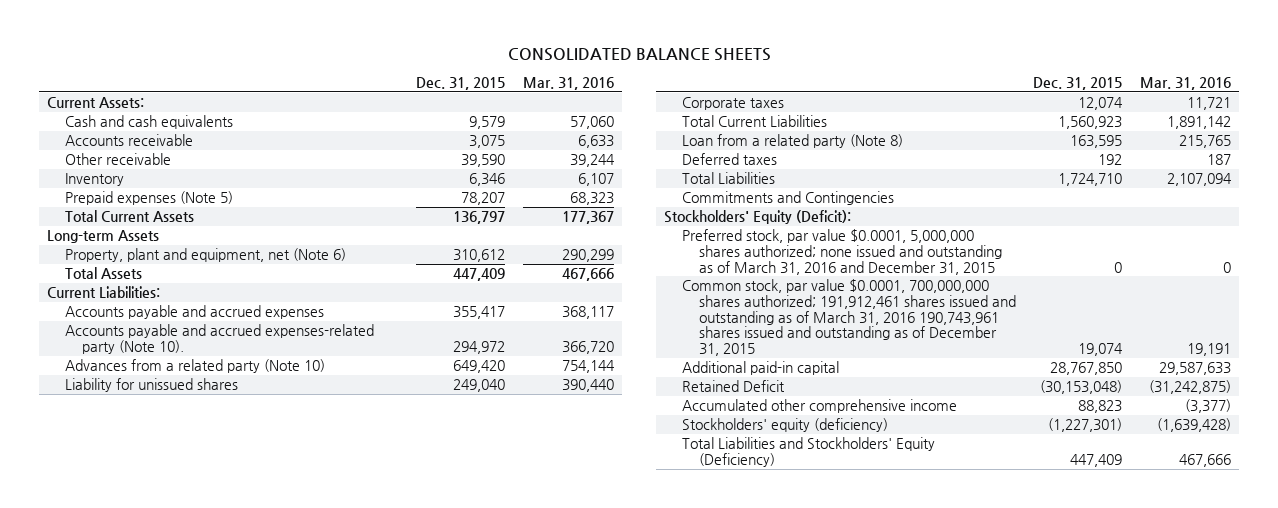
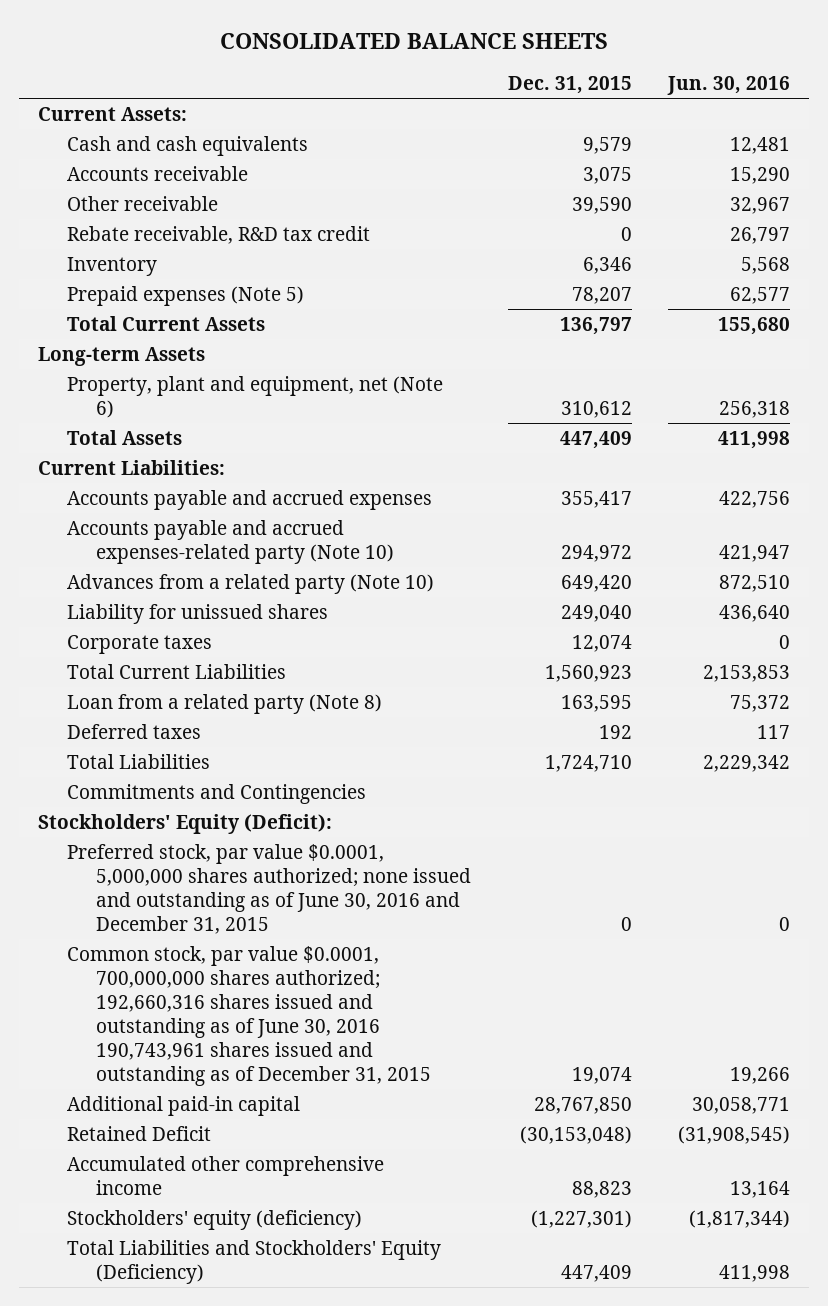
- | Dec. 31, 2015 | Mar. 31, 2016
+ | Dec. 31, 2015 | Jun. 30, 2016
+ Rebate receivable, R&D tax credit | 0 | 26,797
- Accounts payable and accrued expenses-related party (Note 10). | 294,972 | 366,720
+ Accounts payable and accrued expenses-related party (Note 10) | 294,972 | 421,947
- Preferred stock, par value $0.0001, 5,000,000 shares authorized; none issued and outstanding as of March 31, 2016 and December 31, 2015 | 0 | 0
- Common stock, par value $0.0001, 700,000,000 shares authorized; 191,912,461 shares issued and outstanding as of March 31, 2016 190,743,961 shares issued and outstanding as of December 31, 2015 | 19,074 | 19,191
+ Preferred stock, par value $0.0001, 5,000,000 shares authorized; none issued and outstanding as of June 30, 2016 and December 31, 2015 | 0 | 0
+ Common stock, par value $0.0001, 700,000,000 shares authorized; 192,660,316 shares issued and outstanding as of June 30, 2016 190,743,961 shares issued and outstanding as of December 31, 2015 | 19,074 | 19,266

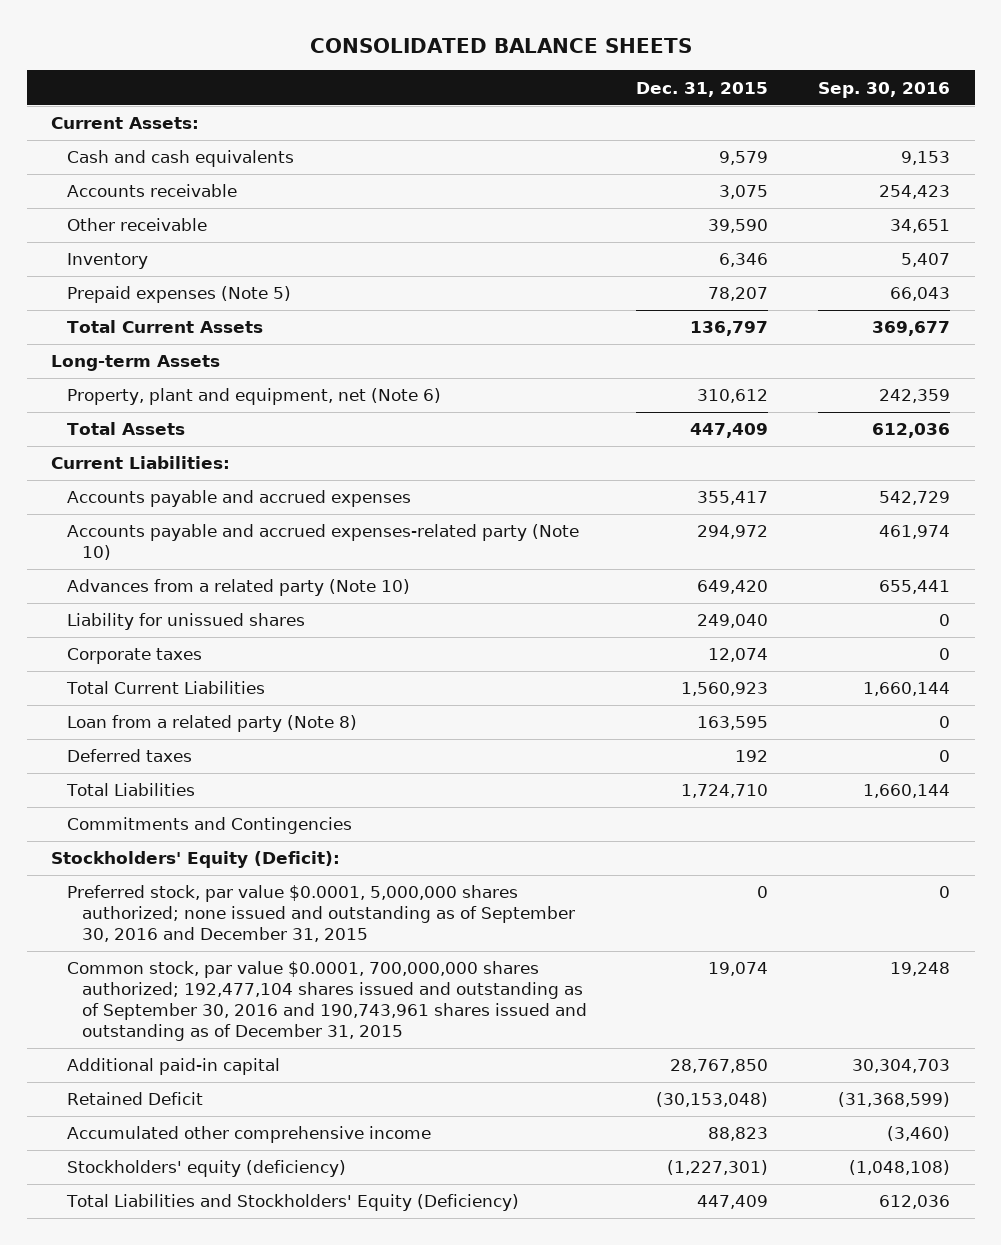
- | Dec. 31, 2015 | Jun. 30, 2016
+ | Dec. 31, 2015 | Sep. 30, 2016
- Rebate receivable, R&D tax credit | 0 | 26,797
- Preferred stock, par value $0.0001, 5,000,000 shares authorized; none issued and outstanding as of June 30, 2016 and December 31, 2015 | 0 | 0
- Common stock, par value $0.0001, 700,000,000 shares authorized; 192,660,316 shares issued and outstanding as of June 30, 2016 190,743,961 shares issued and outstanding as of December 31, 2015 | 19,074 | 19,266
+ Preferred stock, par value $0.0001, 5,000,000 shares authorized; none issued and outstanding as of September 30, 2016 and December 31, 2015 | 0 | 0
+ Common stock, par value $0.0001, 700,000,000 shares authorized; 192,477,104 shares issued and outstanding as of September 30, 2016 and 190,743,961 shares issued and outstanding as of December 31, 2015 | 19,074 | 19,248

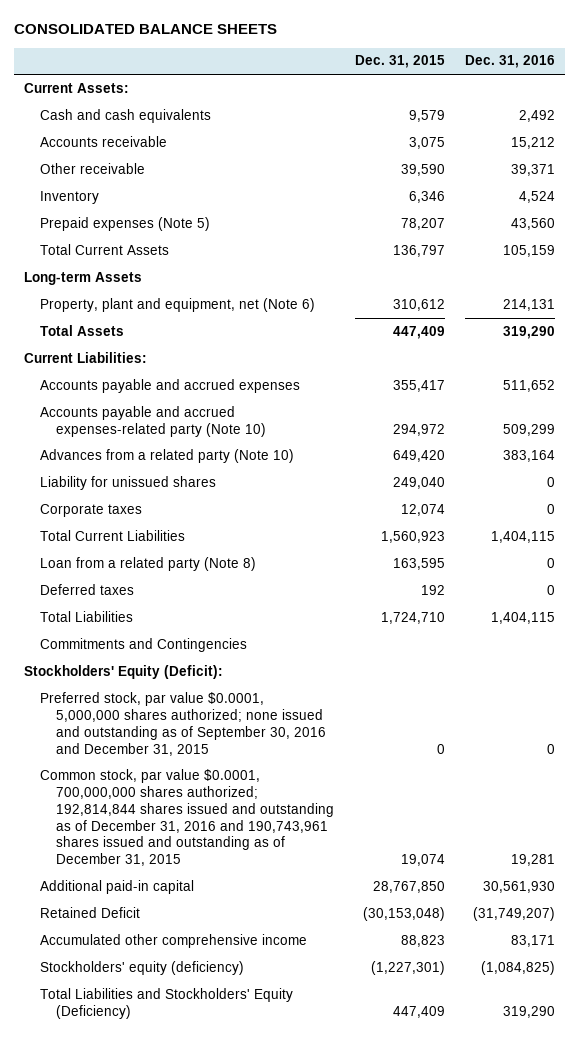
- | Dec. 31, 2015 | Sep. 30, 2016
+ | Dec. 31, 2015 | Dec. 31, 2016
- Common stock, par value $0.0001, 700,000,000 shares authorized; 192,477,104 shares issued and outstanding as of September 30, 2016 and 190,743,961 shares issued and outstanding as of December 31, 2015 | 19,074 | 19,248
+ Common stock, par value $0.0001, 700,000,000 shares authorized; 192,814,844 shares issued and outstanding as of December 31, 2016 and 190,743,961 shares issued and outstanding as of December 31, 2015 | 19,074 | 19,281

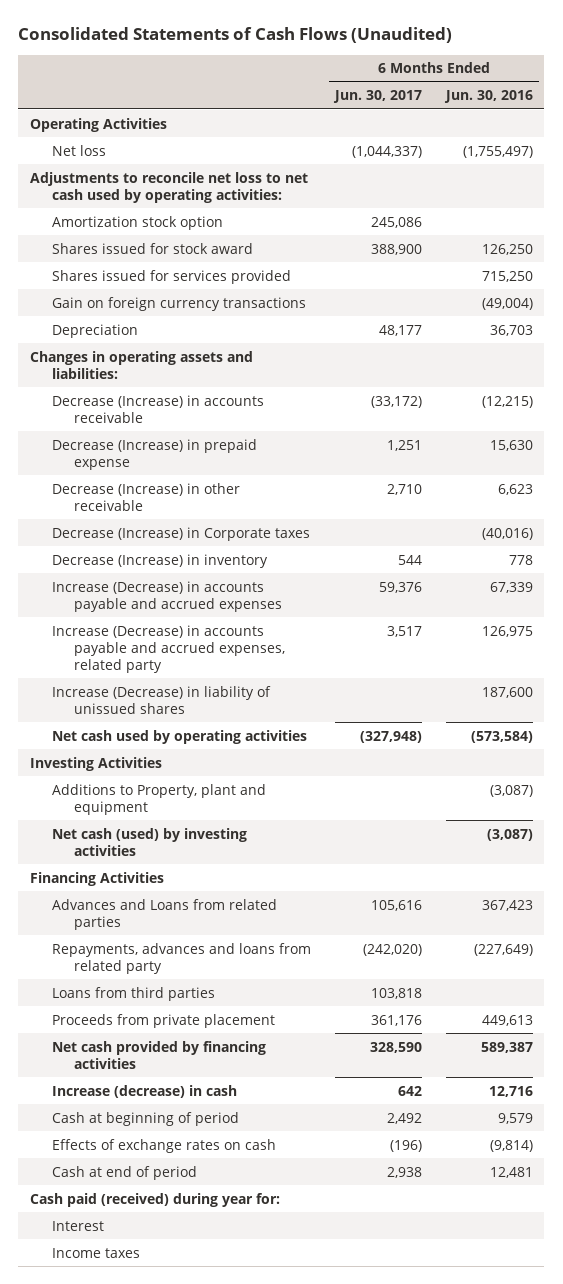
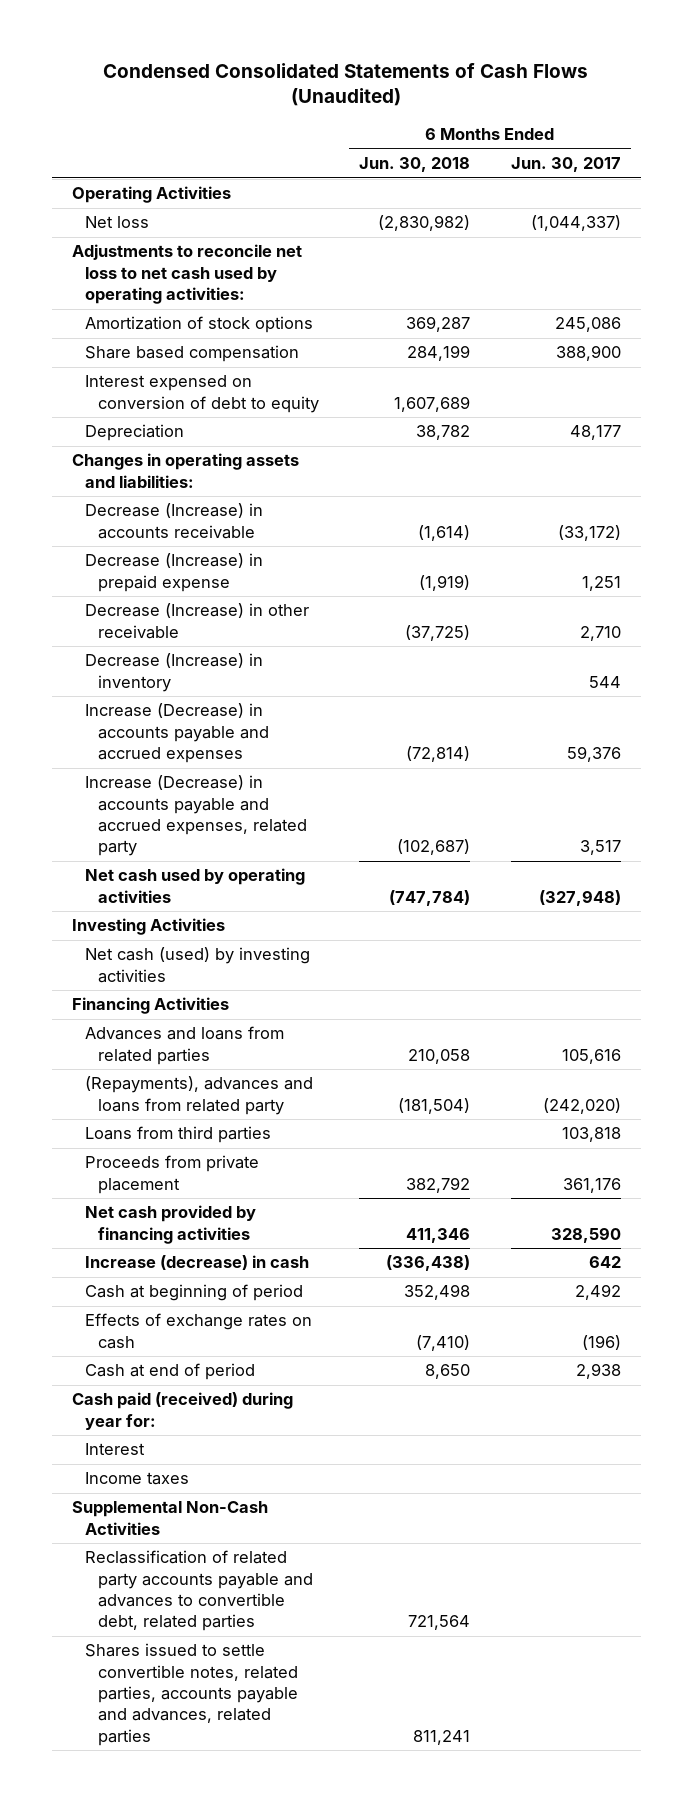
- Consolidated Statements of Cash Flows (Unaudited)
+ Condensed Consolidated Statements of Cash Flows (Unaudited)
- | 6 Months Ended Jun. 30, 2017 | 6 Months Ended Jun. 30, 2016
+ | 6 Months Ended Jun. 30, 2018 | 6 Months Ended Jun. 30, 2017
- Amortization stock option | 245,086 |
- Shares issued for stock award | 388,900 | 126,250
- Shares issued for services provided | | 715,250
- Gain on foreign currency transactions | | (49,004)
+ Amortization of stock options | 369,287 | 245,086
+ Share based compensation | 284,199 | 388,900
+ Interest expensed on conversion of debt to equity | 1,607,689 |
- Decrease (Increase) in Corporate taxes | | (40,016)
- Increase (Decrease) in liability of unissued shares | | 187,600
- Additions to Property, plant and equipment | | (3,087)
- Advances and Loans from related parties | 105,616 | 367,423
- Repayments, advances and loans from related party | (242,020) | (227,649)
+ Advances and loans from related parties | 210,058 | 105,616
+ (Repayments), advances and loans from related party | (181,504) | (242,020)
+ Supplemental Non-Cash Activities
+ Reclassification of related party accounts payable and advances to convertible debt, related parties | 721,564 |
+ Shares issued to settle convertible notes, related parties, accounts payable and advances, related parties | 811,241 |

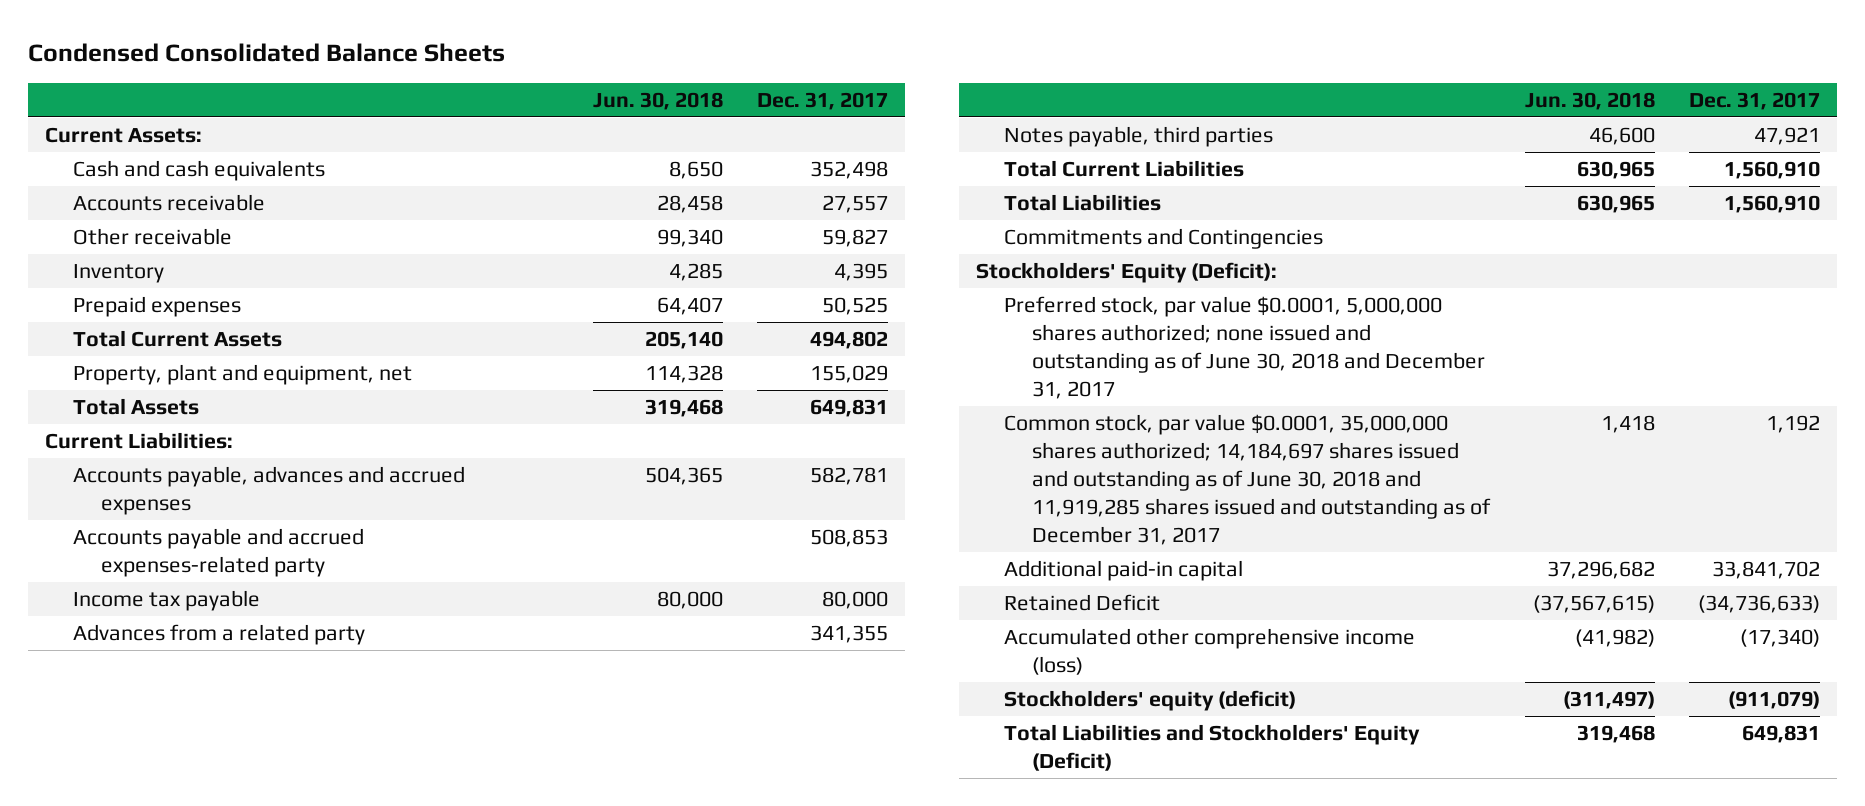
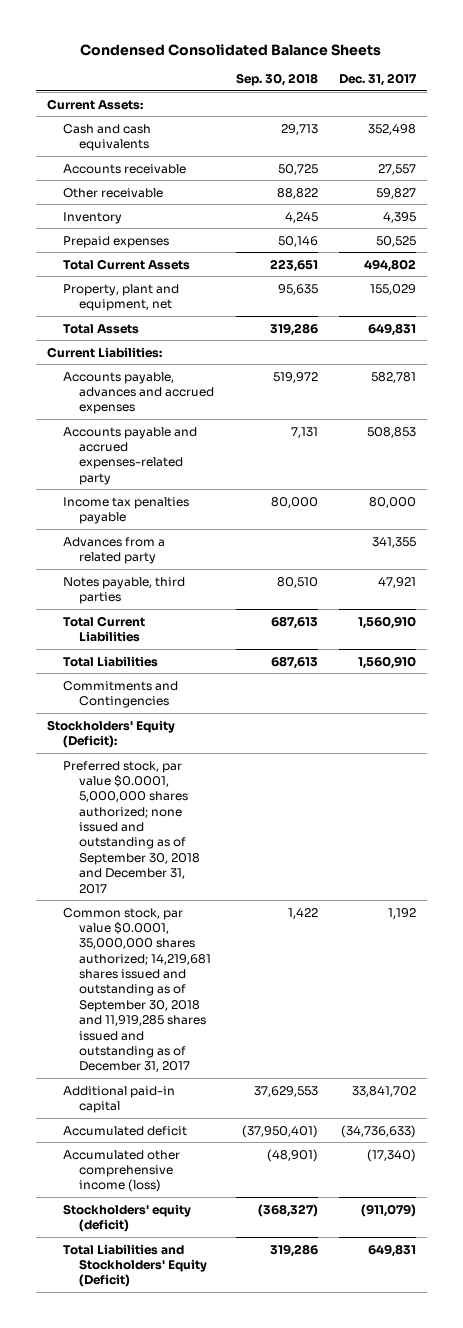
- | Jun. 30, 2018 | Dec. 31, 2017
+ | Sep. 30, 2018 | Dec. 31, 2017
- Income tax payable | 80,000 | 80,000
+ Income tax penalties payable | 80,000 | 80,000
- Preferred stock, par value $0.0001, 5,000,000 shares authorized; none issued and outstanding as of June 30, 2018 and December 31, 2017
- Common stock, par value $0.0001, 35,000,000 shares authorized; 14,184,697 shares issued and outstanding as of June 30, 2018 and 11,919,285 shares issued and outstanding as of December 31, 2017 | 1,418 | 1,192
+ Preferred stock, par value $0.0001, 5,000,000 shares authorized; none issued and outstanding as of September 30, 2018 and December 31, 2017
+ Common stock, par value $0.0001, 35,000,000 shares authorized; 14,219,681 shares issued and outstanding as of September 30, 2018 and 11,919,285 shares issued and outstanding as of December 31, 2017 | 1,422 | 1,192
- Retained Deficit | (37,567,615) | (34,736,633)
+ Accumulated deficit | (37,950,401) | (34,736,633)

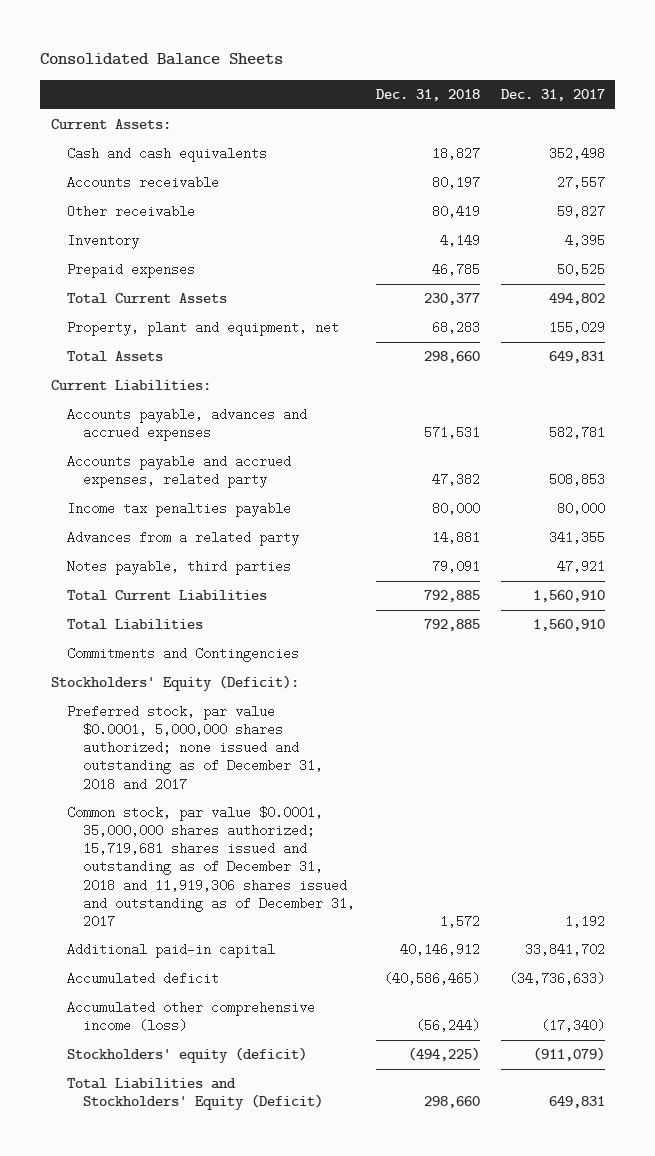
- Condensed Consolidated Balance Sheets
+ Consolidated Balance Sheets
- | Sep. 30, 2018 | Dec. 31, 2017
+ | Dec. 31, 2018 | Dec. 31, 2017
- Accounts payable and accrued expenses-related party | 7,131 | 508,853
+ Accounts payable and accrued expenses, related party | 47,382 | 508,853
- Preferred stock, par value $0.0001, 5,000,000 shares authorized; none issued and outstanding as of September 30, 2018 and December 31, 2017
- Common stock, par value $0.0001, 35,000,000 shares authorized; 14,219,681 shares issued and outstanding as of September 30, 2018 and 11,919,285 shares issued and outstanding as of December 31, 2017 | 1,422 | 1,192
+ Preferred stock, par value $0.0001, 5,000,000 shares authorized; none issued and outstanding as of December 31, 2018 and 2017
+ Common stock, par value $0.0001, 35,000,000 shares authorized; 15,719,681 shares issued and outstanding as of December 31, 2018 and 11,919,306 shares issued and outstanding as of December 31, 2017 | 1,572 | 1,192

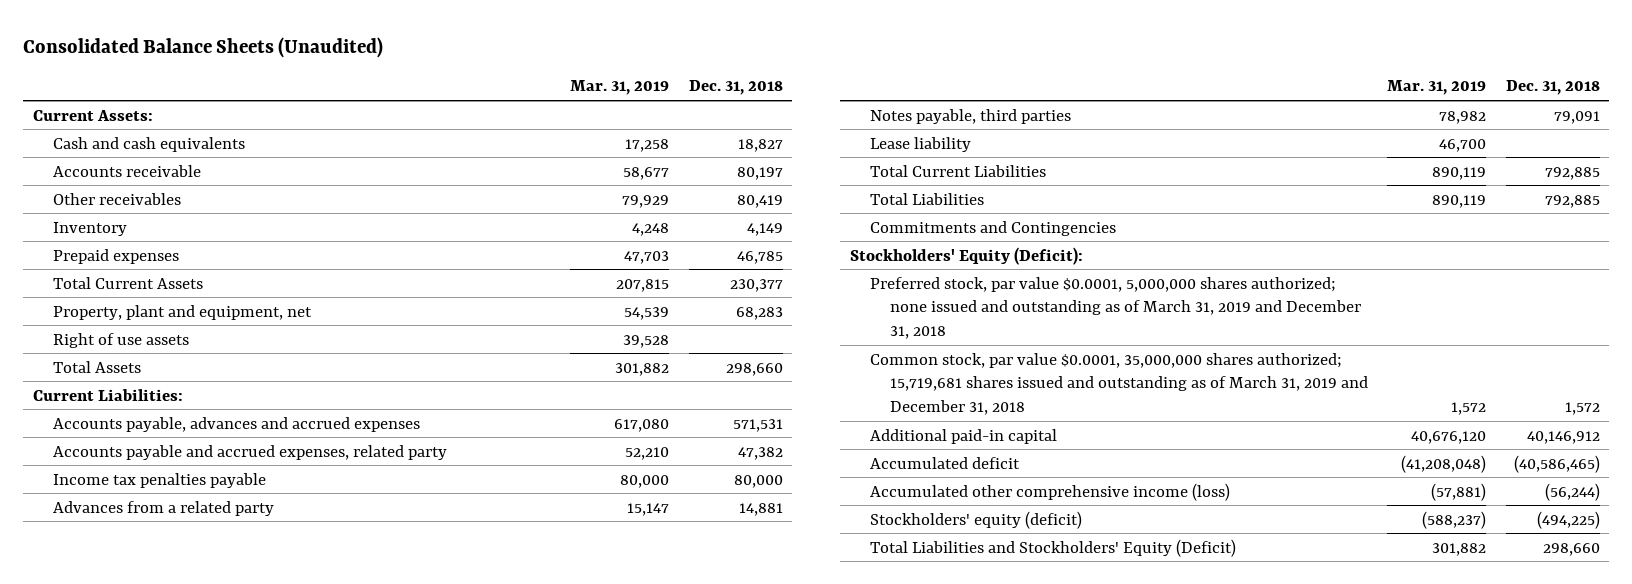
- Consolidated Balance Sheets
+ Consolidated Balance Sheets (Unaudited)
- | Dec. 31, 2018 | Dec. 31, 2017
+ | Mar. 31, 2019 | Dec. 31, 2018
- Other receivable | 80,419 | 59,827
+ Other receivables | 79,929 | 80,419
+ Right of use assets | 39,528 |
+ Lease liability | 46,700 |
- Preferred stock, par value $0.0001, 5,000,000 shares authorized; none issued and outstanding as of December 31, 2018 and 2017
- Common stock, par value $0.0001, 35,000,000 shares authorized; 15,719,681 shares issued and outstanding as of December 31, 2018 and 11,919,306 shares issued and outstanding as of December 31, 2017 | 1,572 | 1,192
+ Preferred stock, par value $0.0001, 5,000,000 shares authorized; none issued and outstanding as of March 31, 2019 and December 31, 2018
+ Common stock, par value $0.0001, 35,000,000 shares authorized; 15,719,681 shares issued and outstanding as of March 31, 2019 and December 31, 2018 | 1,572 | 1,572

